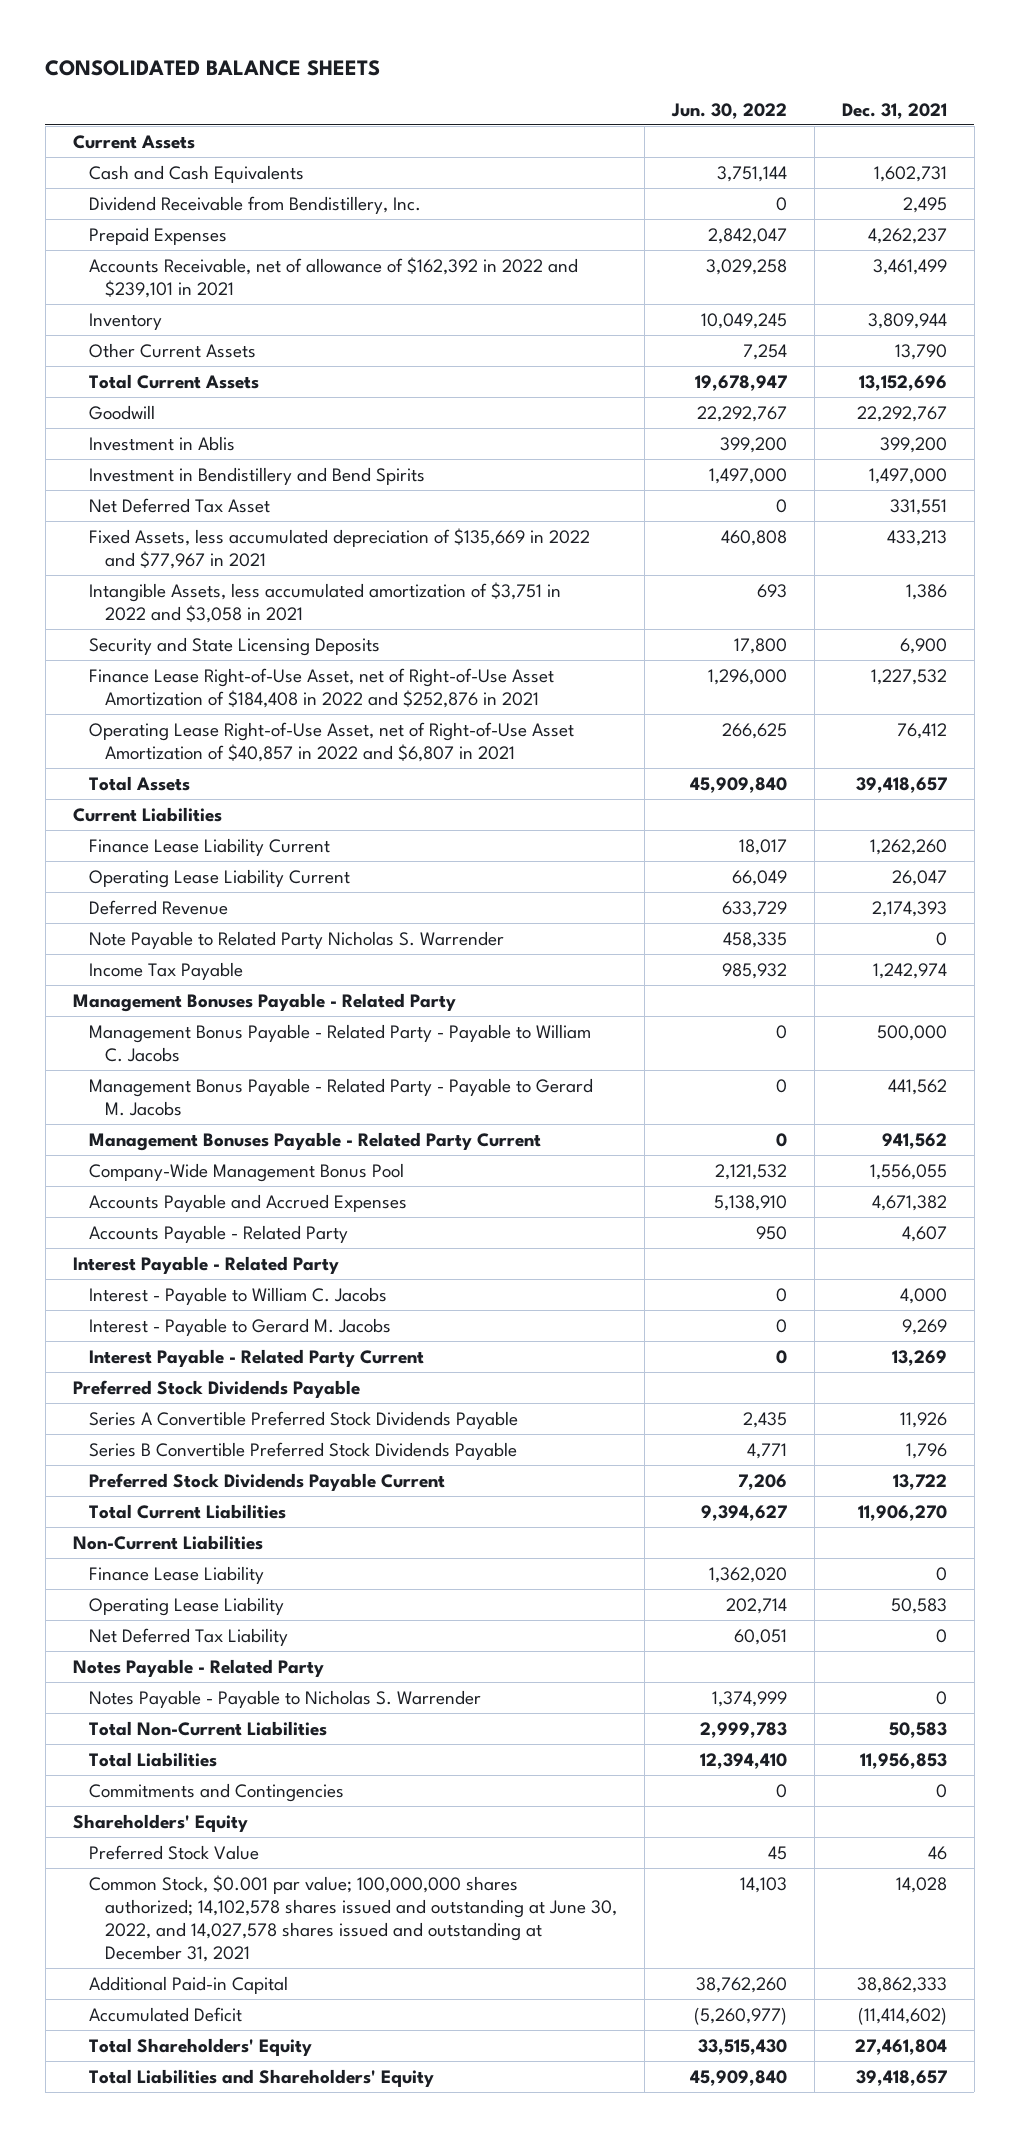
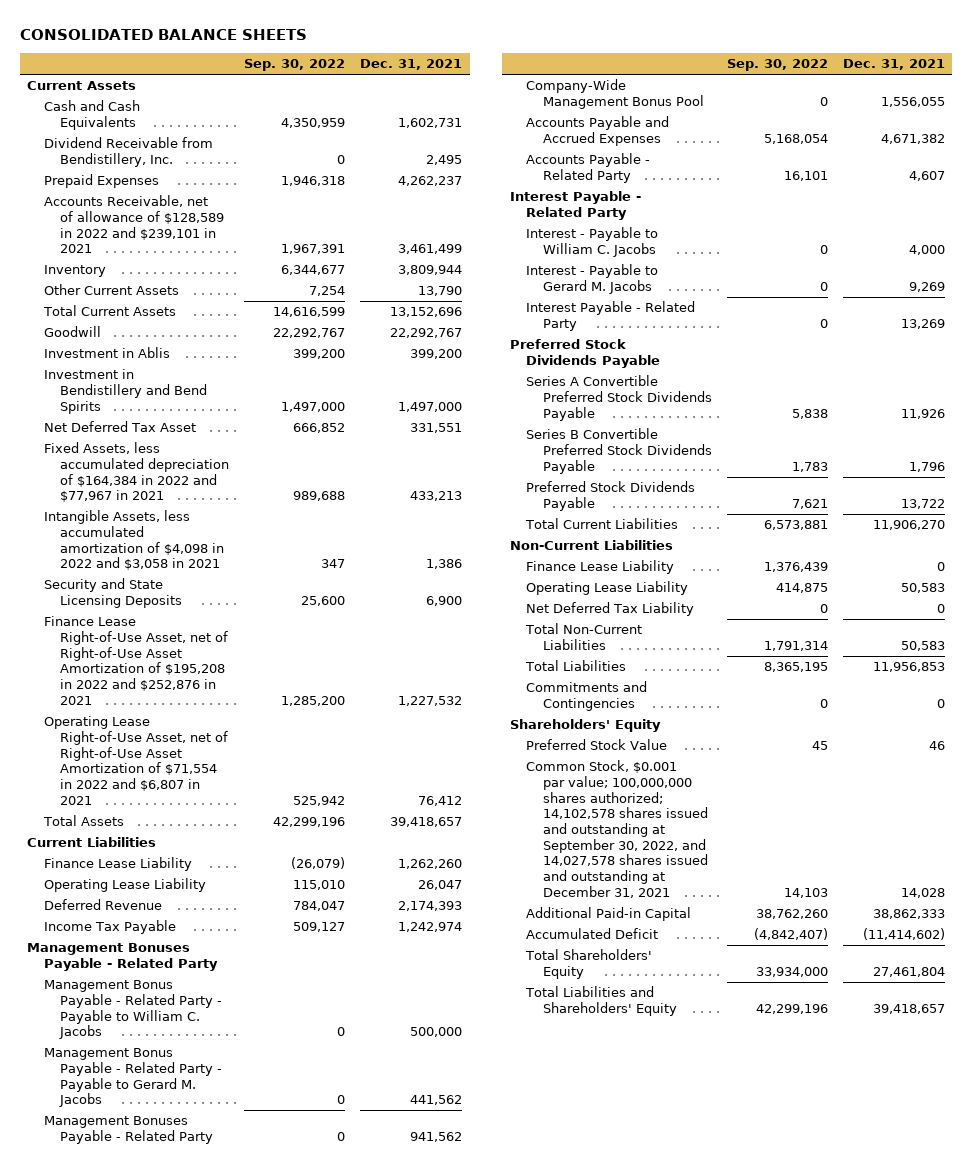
- | Jun. 30, 2022 | Dec. 31, 2021
+ | Sep. 30, 2022 | Dec. 31, 2021
- Accounts Receivable, net of allowance of $162,392 in 2022 and $239,101 in 2021 | 3,029,258 | 3,461,499
+ Accounts Receivable, net of allowance of $128,589 in 2022 and $239,101 in 2021 | 1,967,391 | 3,461,499
- Fixed Assets, less accumulated depreciation of $135,669 in 2022 and $77,967 in 2021 | 460,808 | 433,213
- Intangible Assets, less accumulated amortization of $3,751 in 2022 and $3,058 in 2021 | 693 | 1,386
+ Fixed Assets, less accumulated depreciation of $164,384 in 2022 and $77,967 in 2021 | 989,688 | 433,213
+ Intangible Assets, less accumulated amortization of $4,098 in 2022 and $3,058 in 2021 | 347 | 1,386
- Finance Lease Right-of-Use Asset, net of Right-of-Use Asset Amortization of $184,408 in 2022 and $252,876 in 2021 | 1,296,000 | 1,227,532
- Operating Lease Right-of-Use Asset, net of Right-of-Use Asset Amortization of $40,857 in 2022 and $6,807 in 2021 | 266,625 | 76,412
+ Finance Lease Right-of-Use Asset, net of Right-of-Use Asset Amortization of $195,208 in 2022 and $252,876 in 2021 | 1,285,200 | 1,227,532
+ Operating Lease Right-of-Use Asset, net of Right-of-Use Asset Amortization of $71,554 in 2022 and $6,807 in 2021 | 525,942 | 76,412
- Finance Lease Liability Current | 18,017 | 1,262,260
- Operating Lease Liability Current | 66,049 | 26,047
+ Finance Lease Liability | (26,079) | 1,262,260
+ Operating Lease Liability | 115,010 | 26,047
- Note Payable to Related Party Nicholas S. Warrender | 458,335 | 0
- Management Bonuses Payable - Related Party Current | 0 | 941,562
+ Management Bonuses Payable - Related Party | 0 | 941,562
- Interest Payable - Related Party Current | 0 | 13,269
+ Interest Payable - Related Party | 0 | 13,269
- Preferred Stock Dividends Payable Current | 7,206 | 13,722
+ Preferred Stock Dividends Payable | 7,621 | 13,722
- Notes Payable - Related Party
- Notes Payable - Payable to Nicholas S. Warrender | 1,374,999 | 0
- Common Stock, $0.001 par value; 100,000,000 shares authorized; 14,102,578 shares issued and outstanding at June 30, 2022, and 14,027,578 shares issued and outstanding at December 31, 2021 | 14,103 | 14,028
+ Common Stock, $0.001 par value; 100,000,000 shares authorized; 14,102,578 shares issued and outstanding at September 30, 2022, and 14,027,578 shares issued and outstanding at December 31, 2021 | 14,103 | 14,028

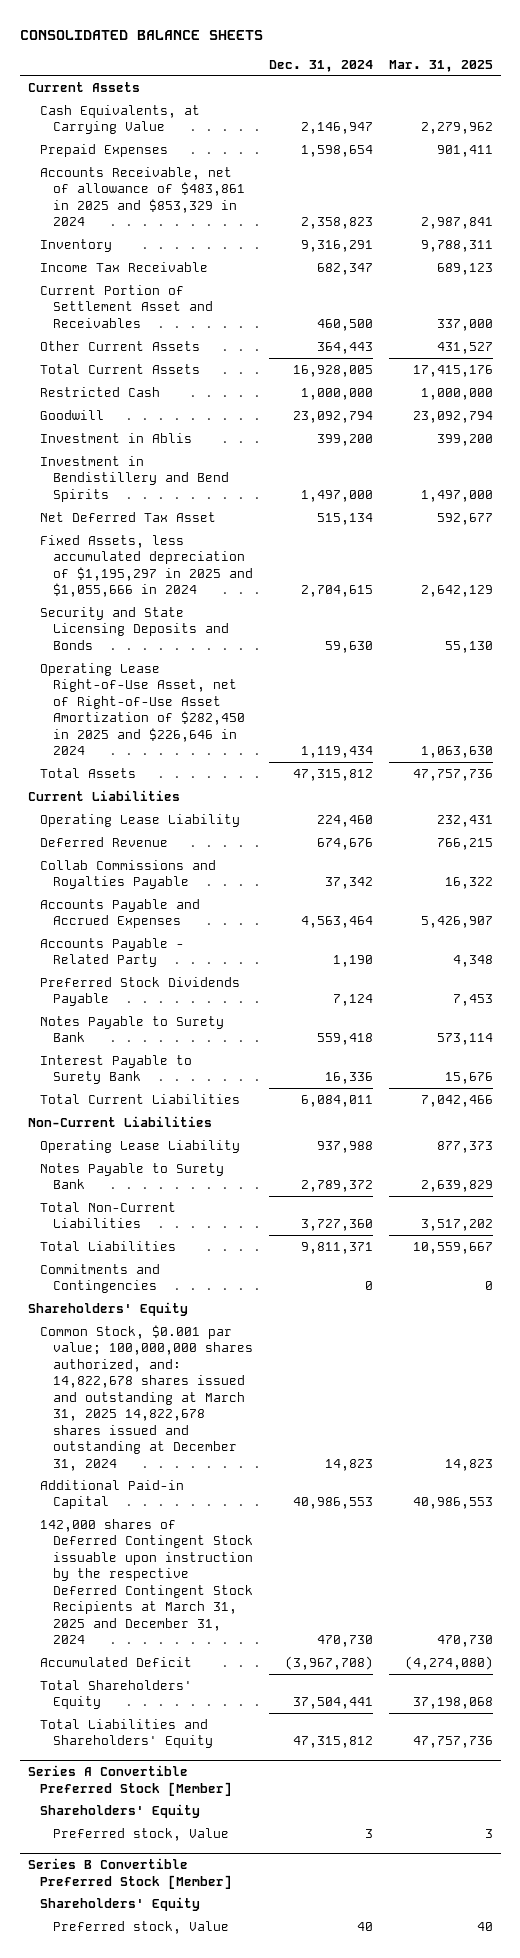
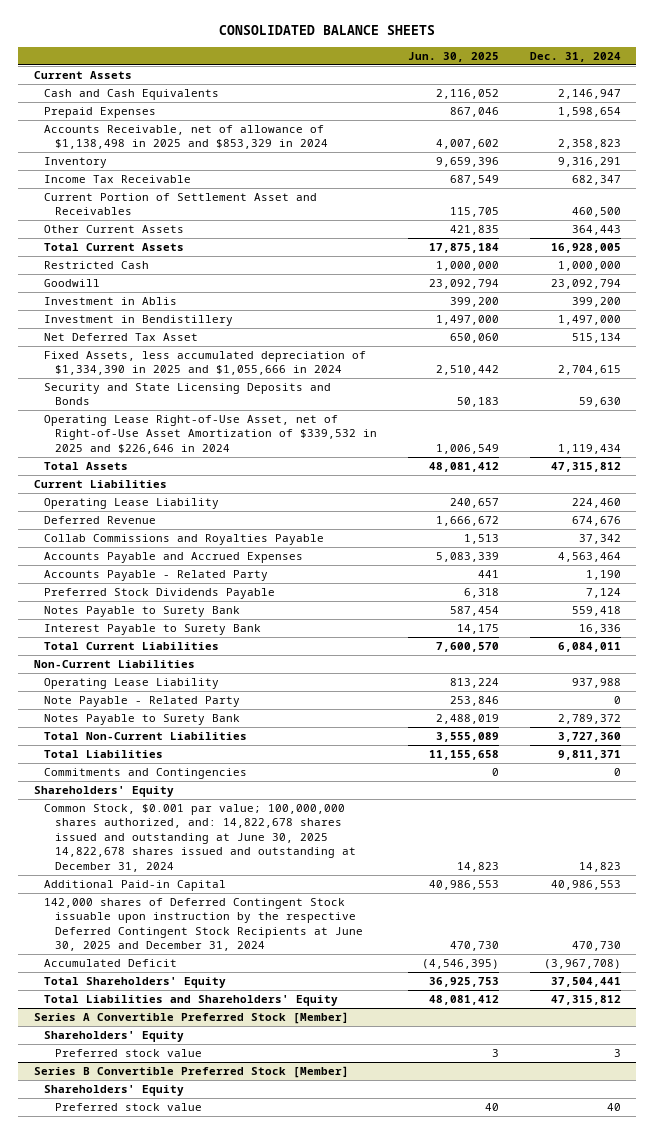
- | Dec. 31, 2024 | Mar. 31, 2025
+ | Jun. 30, 2025 | Dec. 31, 2024
- Cash Equivalents, at Carrying Value | 2,146,947 | 2,279,962
+ Cash and Cash Equivalents | 2,116,052 | 2,146,947
- Accounts Receivable, net of allowance of $483,861 in 2025 and $853,329 in 2024 | 2,358,823 | 2,987,841
+ Accounts Receivable, net of allowance of $1,138,498 in 2025 and $853,329 in 2024 | 4,007,602 | 2,358,823
- Investment in Bendistillery and Bend Spirits | 1,497,000 | 1,497,000
+ Investment in Bendistillery | 1,497,000 | 1,497,000
- Fixed Assets, less accumulated depreciation of $1,195,297 in 2025 and $1,055,666 in 2024 | 2,704,615 | 2,642,129
+ Fixed Assets, less accumulated depreciation of $1,334,390 in 2025 and $1,055,666 in 2024 | 2,510,442 | 2,704,615
- Operating Lease Right-of-Use Asset, net of Right-of-Use Asset Amortization of $282,450 in 2025 and $226,646 in 2024 | 1,119,434 | 1,063,630
+ Operating Lease Right-of-Use Asset, net of Right-of-Use Asset Amortization of $339,532 in 2025 and $226,646 in 2024 | 1,006,549 | 1,119,434
+ Note Payable - Related Party | 253,846 | 0
- Common Stock, $0.001 par value; 100,000,000 shares authorized, and: 14,822,678 shares issued and outstanding at March 31, 2025 14,822,678 shares issued and outstanding at December 31, 2024 | 14,823 | 14,823
+ Common Stock, $0.001 par value; 100,000,000 shares authorized, and: 14,822,678 shares issued and outstanding at June 30, 2025 14,822,678 shares issued and outstanding at December 31, 2024 | 14,823 | 14,823
- 142,000 shares of Deferred Contingent Stock issuable upon instruction by the respective Deferred Contingent Stock Recipients at March 31, 2025 and December 31, 2024 | 470,730 | 470,730
+ 142,000 shares of Deferred Contingent Stock issuable upon instruction by the respective Deferred Contingent Stock Recipients at June 30, 2025 and December 31, 2024 | 470,730 | 470,730
@ Series A Convertible Preferred Stock [Member]
- Preferred stock, Value | 3 | 3
+ Preferred stock value | 3 | 3
@ Series B Convertible Preferred Stock [Member]
- Preferred stock, Value | 40 | 40
+ Preferred stock value | 40 | 40

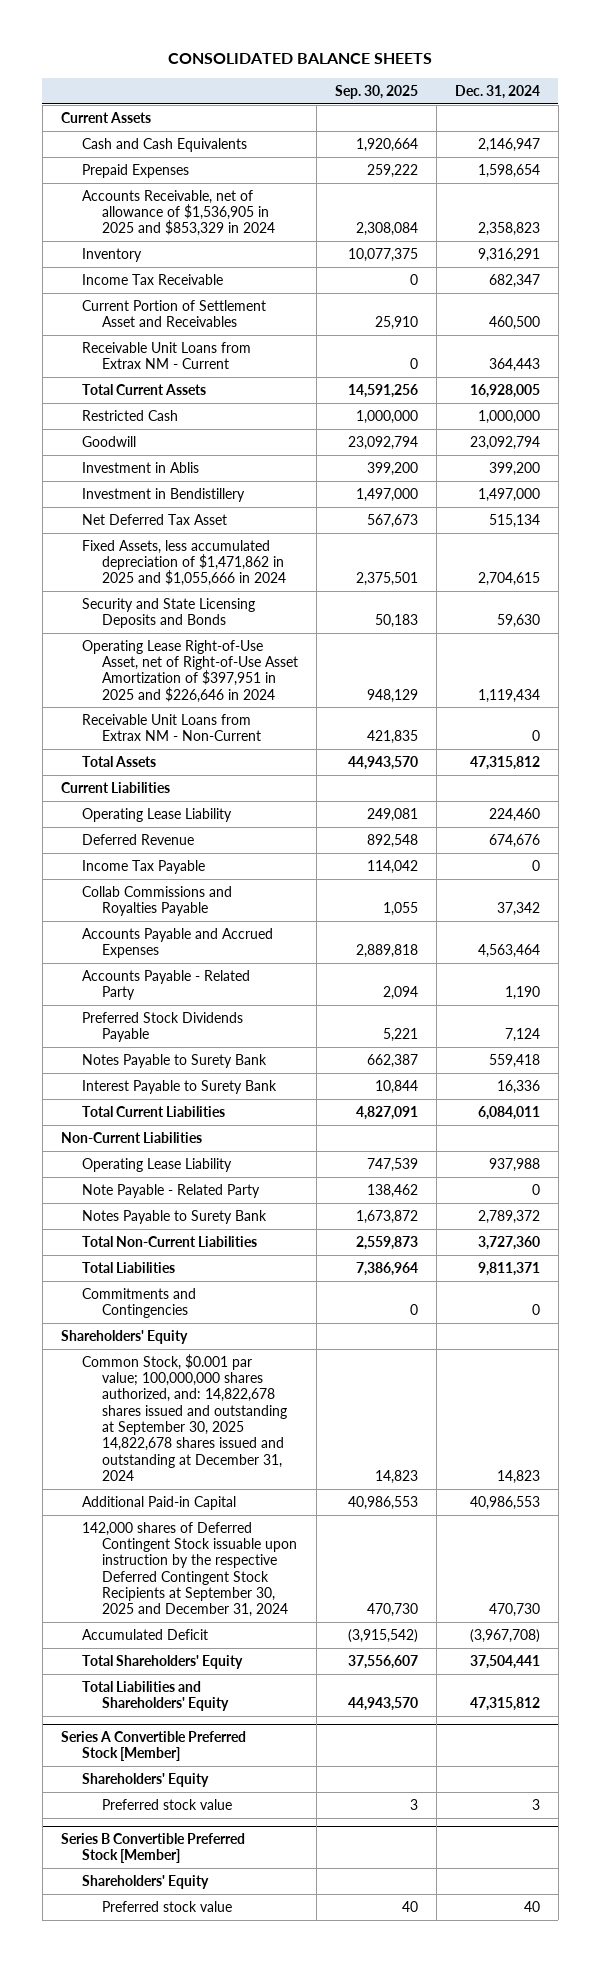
- | Jun. 30, 2025 | Dec. 31, 2024
+ | Sep. 30, 2025 | Dec. 31, 2024
- Accounts Receivable, net of allowance of $1,138,498 in 2025 and $853,329 in 2024 | 4,007,602 | 2,358,823
+ Accounts Receivable, net of allowance of $1,536,905 in 2025 and $853,329 in 2024 | 2,308,084 | 2,358,823
- Other Current Assets | 421,835 | 364,443
+ Receivable Unit Loans from Extrax NM - Current | 0 | 364,443
- Fixed Assets, less accumulated depreciation of $1,334,390 in 2025 and $1,055,666 in 2024 | 2,510,442 | 2,704,615
+ Fixed Assets, less accumulated depreciation of $1,471,862 in 2025 and $1,055,666 in 2024 | 2,375,501 | 2,704,615
- Operating Lease Right-of-Use Asset, net of Right-of-Use Asset Amortization of $339,532 in 2025 and $226,646 in 2024 | 1,006,549 | 1,119,434
+ Operating Lease Right-of-Use Asset, net of Right-of-Use Asset Amortization of $397,951 in 2025 and $226,646 in 2024 | 948,129 | 1,119,434
+ Receivable Unit Loans from Extrax NM - Non-Current | 421,835 | 0
+ Income Tax Payable | 114,042 | 0
- Common Stock, $0.001 par value; 100,000,000 shares authorized, and: 14,822,678 shares issued and outstanding at June 30, 2025 14,822,678 shares issued and outstanding at December 31, 2024 | 14,823 | 14,823
+ Common Stock, $0.001 par value; 100,000,000 shares authorized, and: 14,822,678 shares issued and outstanding at September 30, 2025 14,822,678 shares issued and outstanding at December 31, 2024 | 14,823 | 14,823
- 142,000 shares of Deferred Contingent Stock issuable upon instruction by the respective Deferred Contingent Stock Recipients at June 30, 2025 and December 31, 2024 | 470,730 | 470,730
+ 142,000 shares of Deferred Contingent Stock issuable upon instruction by the respective Deferred Contingent Stock Recipients at September 30, 2025 and December 31, 2024 | 470,730 | 470,730

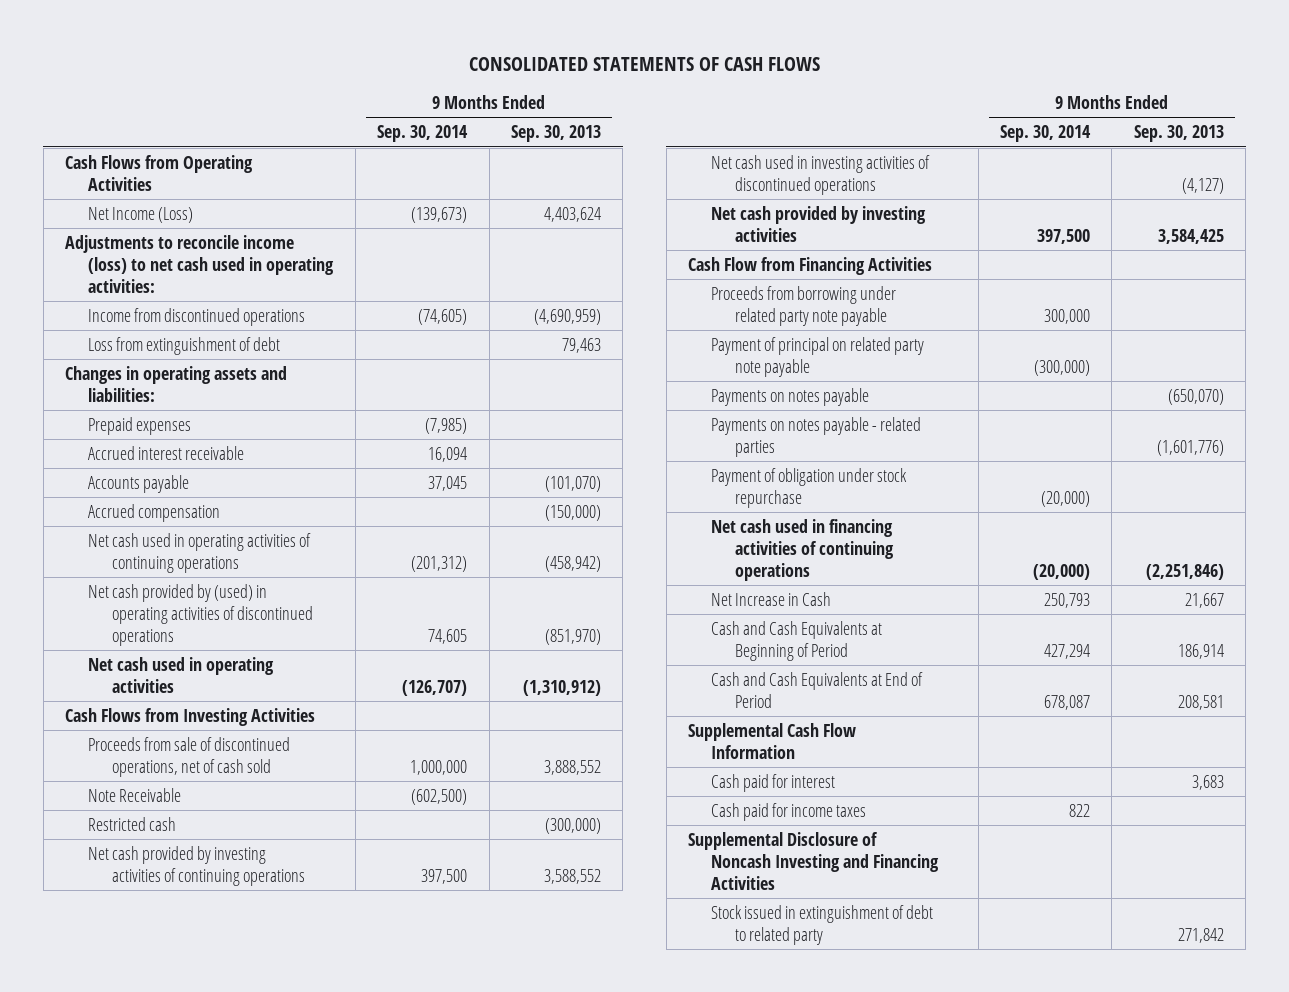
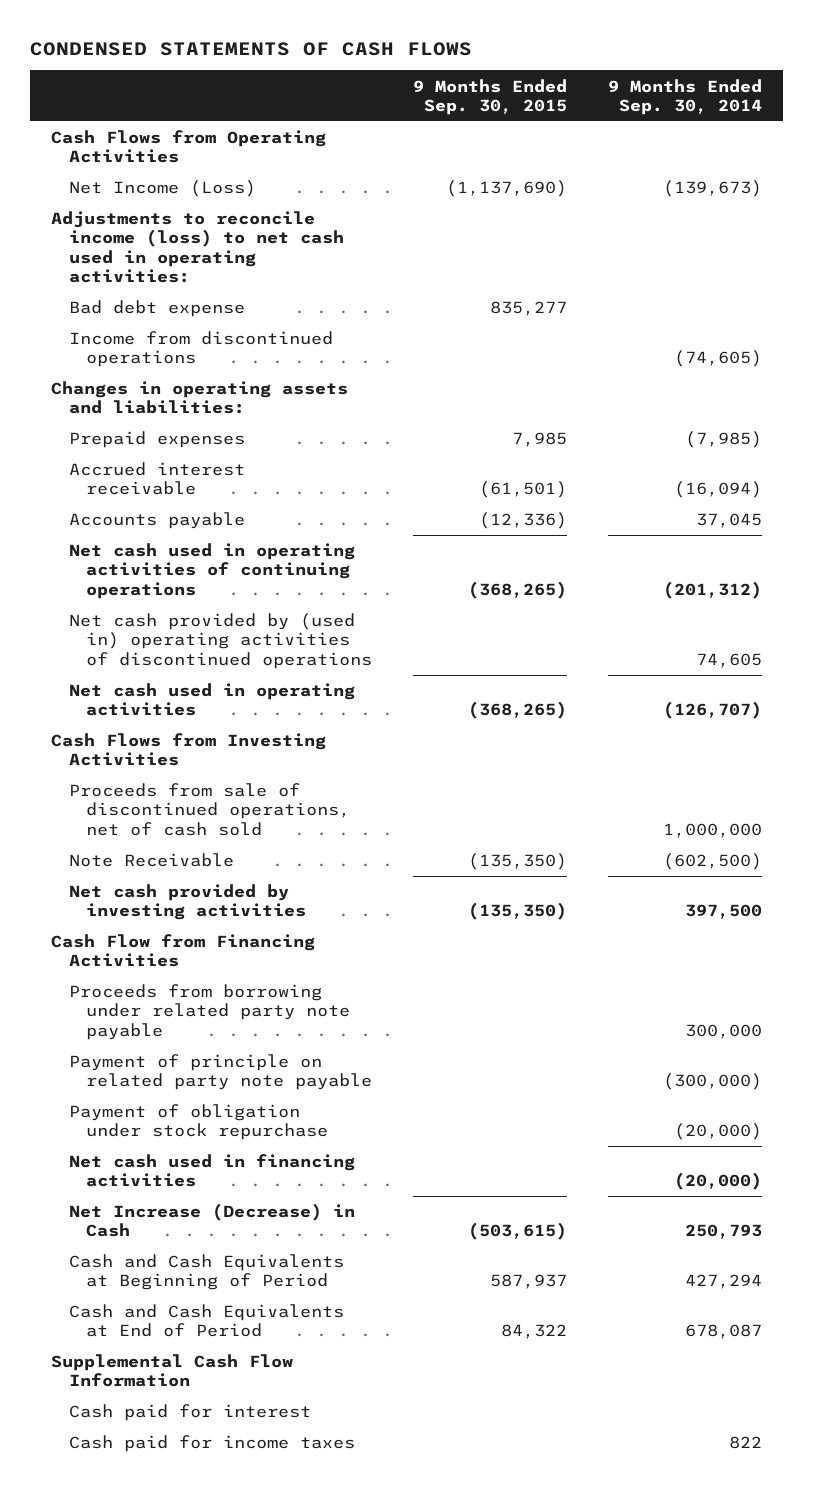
- CONSOLIDATED STATEMENTS OF CASH FLOWS
+ CONDENSED STATEMENTS OF CASH FLOWS
- | 9 Months Ended Sep. 30, 2014 | 9 Months Ended Sep. 30, 2013
+ | 9 Months Ended Sep. 30, 2015 | 9 Months Ended Sep. 30, 2014
+ Bad debt expense | 835,277 |
- Loss from extinguishment of debt | | 79,463
- Accrued interest receivable | 16,094 |
+ Accrued interest receivable | (61,501) | (16,094)
- Accrued compensation | | (150,000)
- Net cash provided by (used) in operating activities of discontinued operations | 74,605 | (851,970)
+ Net cash provided by (used in) operating activities of discontinued operations | | 74,605
- Restricted cash | | (300,000)
- Net cash provided by investing activities of continuing operations | 397,500 | 3,588,552
- Net cash used in investing activities of discontinued operations | | (4,127)
- Payment of principal on related party note payable | (300,000) |
- Payments on notes payable | | (650,070)
- Payments on notes payable - related parties | | (1,601,776)
+ Payment of principle on related party note payable | | (300,000)
- Net cash used in financing activities of continuing operations | (20,000) | (2,251,846)
- Net Increase in Cash | 250,793 | 21,667
+ Net cash used in financing activities | | (20,000)
+ Net Increase (Decrease) in Cash | (503,615) | 250,793
- Supplemental Disclosure of Noncash Investing and Financing Activities
- Stock issued in extinguishment of debt to related party | | 271,842

